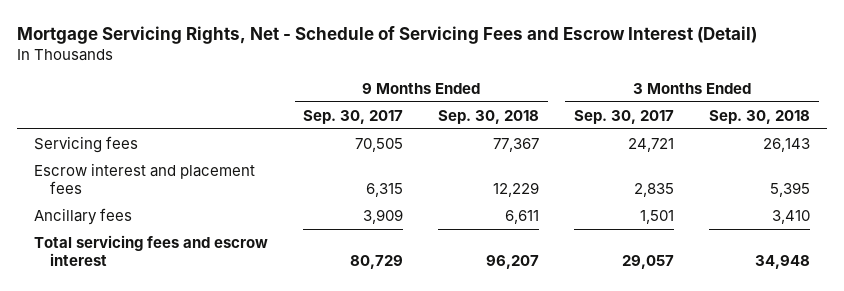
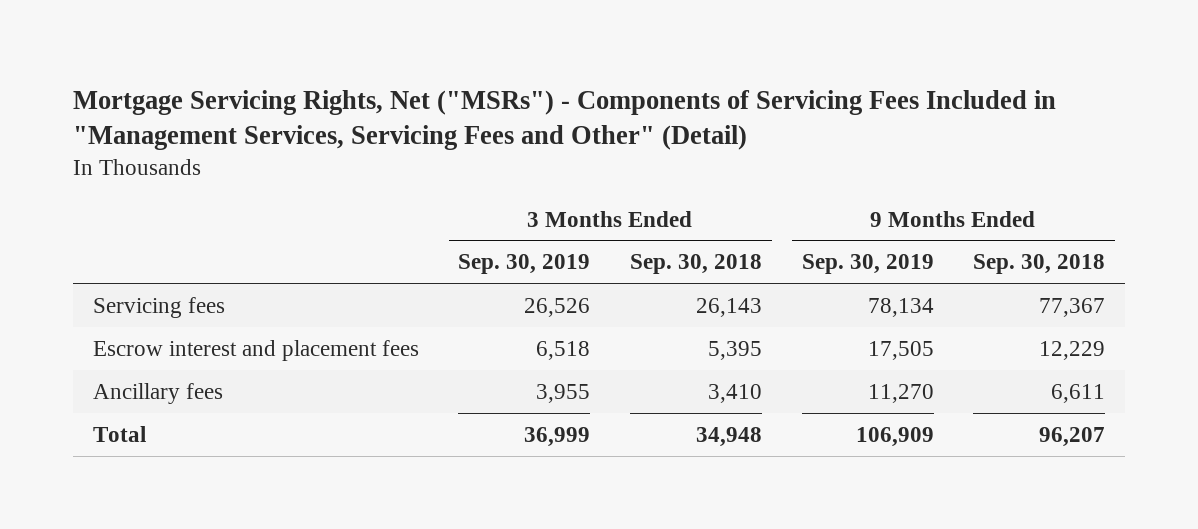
- Mortgage Servicing Rights, Net - Schedule of Servicing Fees and Escrow Interest (Detail)
+ Mortgage Servicing Rights, Net ("MSRs") - Components of Servicing Fees Included in "Management Services, Servicing Fees and Other" (Detail)
- | 9 Months Ended Sep. 30, 2017 | 9 Months Ended Sep. 30, 2018 | 3 Months Ended Sep. 30, 2017 | 3 Months Ended Sep. 30, 2018
+ | 3 Months Ended Sep. 30, 2019 | 3 Months Ended Sep. 30, 2018 | 9 Months Ended Sep. 30, 2019 | 9 Months Ended Sep. 30, 2018
- Total servicing fees and escrow interest | 80,729 | 96,207 | 29,057 | 34,948
+ Total | 36,999 | 34,948 | 106,909 | 96,207

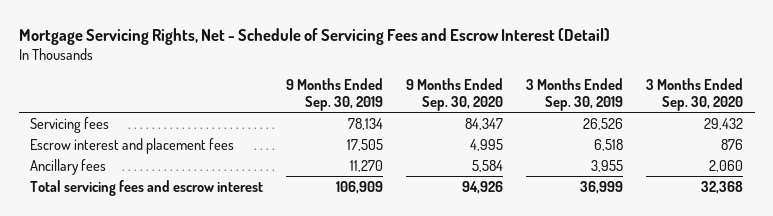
- Mortgage Servicing Rights, Net ("MSRs") - Components of Servicing Fees Included in "Management Services, Servicing Fees and Other" (Detail)
+ Mortgage Servicing Rights, Net - Schedule of Servicing Fees and Escrow Interest (Detail)
- | 3 Months Ended Sep. 30, 2019 | 3 Months Ended Sep. 30, 2018 | 9 Months Ended Sep. 30, 2019 | 9 Months Ended Sep. 30, 2018
+ | 9 Months Ended Sep. 30, 2019 | 9 Months Ended Sep. 30, 2020 | 3 Months Ended Sep. 30, 2019 | 3 Months Ended Sep. 30, 2020
- Total | 36,999 | 34,948 | 106,909 | 96,207
+ Total servicing fees and escrow interest | 106,909 | 94,926 | 36,999 | 32,368

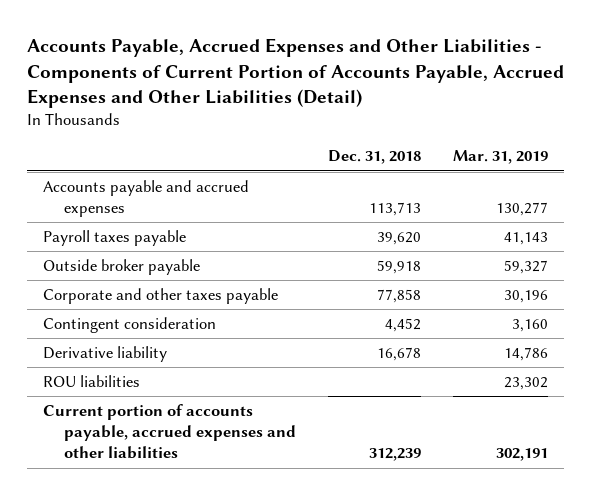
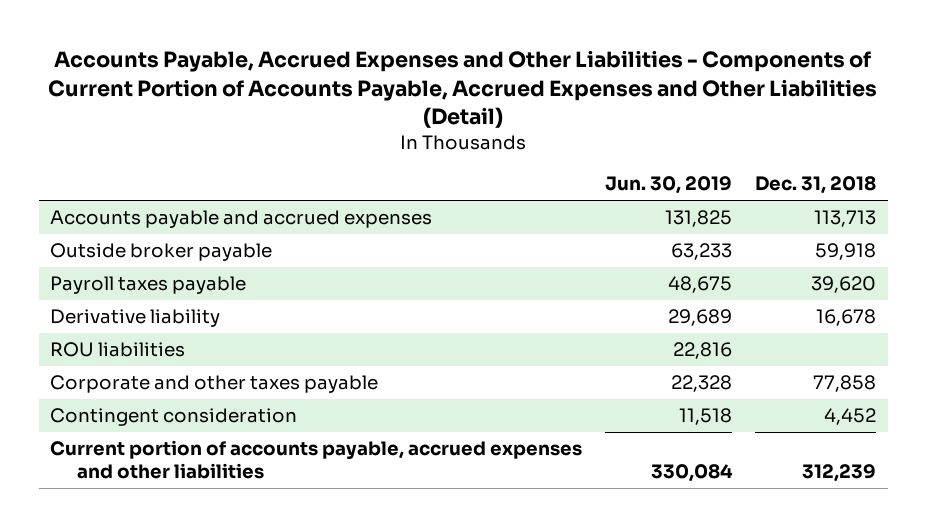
- | Dec. 31, 2018 | Mar. 31, 2019
+ | Jun. 30, 2019 | Dec. 31, 2018
moved down: Payroll taxes payable | 48,675 | 39,620
moved down: Corporate and other taxes payable | 22,328 | 77,858
moved down: Contingent consideration | 11,518 | 4,452

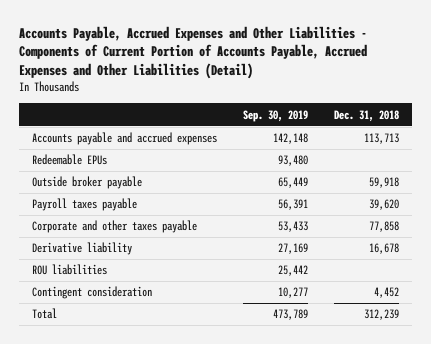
- | Jun. 30, 2019 | Dec. 31, 2018
+ | Sep. 30, 2019 | Dec. 31, 2018
+ Redeemable EPUs | 93,480 |
moved up: Corporate and other taxes payable | 53,433 | 77,858
- Current portion of accounts payable, accrued expenses and other liabilities | 330,084 | 312,239
+ Total | 473,789 | 312,239

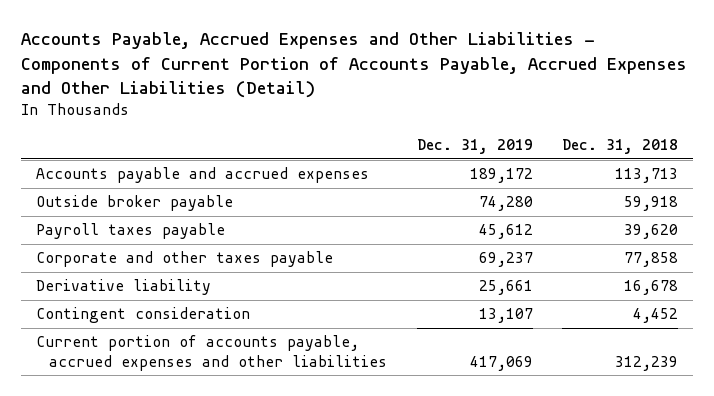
- | Sep. 30, 2019 | Dec. 31, 2018
+ | Dec. 31, 2019 | Dec. 31, 2018
- Redeemable EPUs | 93,480 |
- ROU liabilities | 25,442 |
- Total | 473,789 | 312,239
+ Current portion of accounts payable, accrued expenses and other liabilities | 417,069 | 312,239

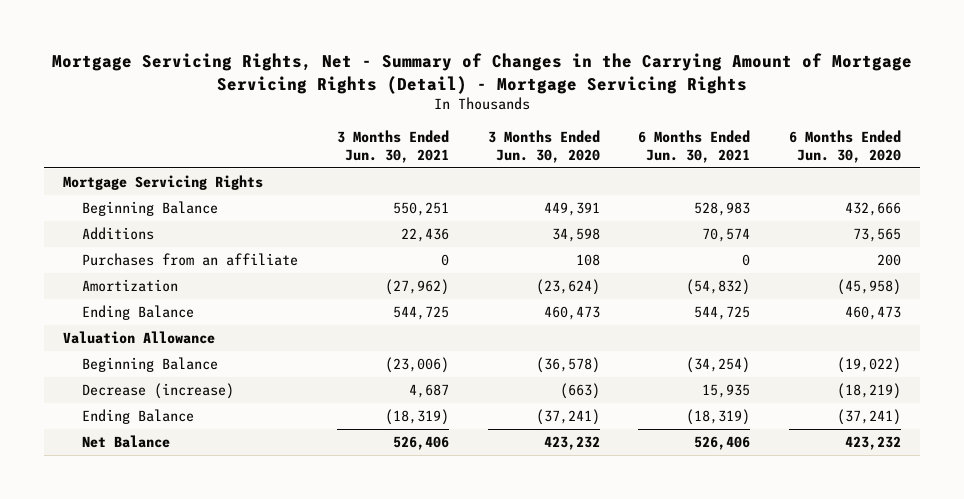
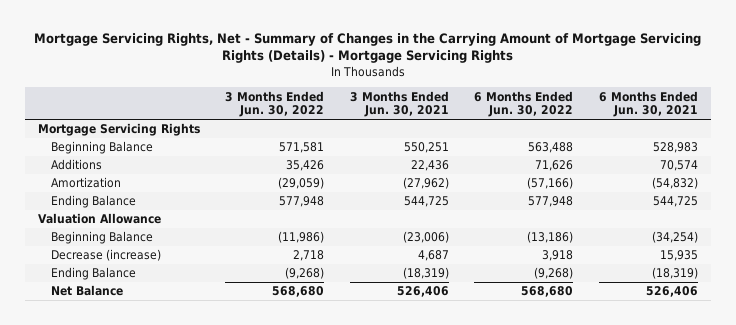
- Mortgage Servicing Rights, Net - Summary of Changes in the Carrying Amount of Mortgage Servicing Rights (Detail) - Mortgage Servicing Rights
+ Mortgage Servicing Rights, Net - Summary of Changes in the Carrying Amount of Mortgage Servicing Rights (Details) - Mortgage Servicing Rights
- | 3 Months Ended Jun. 30, 2021 | 3 Months Ended Jun. 30, 2020 | 6 Months Ended Jun. 30, 2021 | 6 Months Ended Jun. 30, 2020
+ | 3 Months Ended Jun. 30, 2022 | 3 Months Ended Jun. 30, 2021 | 6 Months Ended Jun. 30, 2022 | 6 Months Ended Jun. 30, 2021
- Purchases from an affiliate | 0 | 108 | 0 | 200

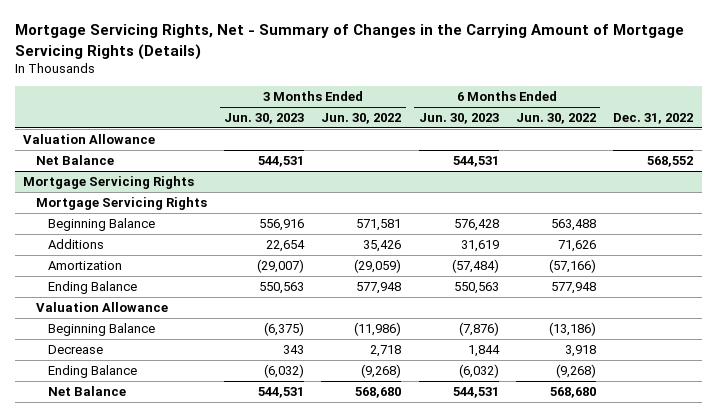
- Mortgage Servicing Rights, Net - Summary of Changes in the Carrying Amount of Mortgage Servicing Rights (Details) - Mortgage Servicing Rights
+ Mortgage Servicing Rights, Net - Summary of Changes in the Carrying Amount of Mortgage Servicing Rights (Details)
- | 3 Months Ended Jun. 30, 2022 | 3 Months Ended Jun. 30, 2021 | 6 Months Ended Jun. 30, 2022 | 6 Months Ended Jun. 30, 2021
+ | 3 Months Ended Jun. 30, 2023 | 3 Months Ended Jun. 30, 2022 | 6 Months Ended Jun. 30, 2023 | 6 Months Ended Jun. 30, 2022 | Dec. 31, 2022
+ Valuation Allowance
+ Net Balance | 544,531 | | 544,531 | | 568,552
+ Mortgage Servicing Rights
- Decrease (increase) | 2,718 | 4,687 | 3,918 | 15,935
+ Decrease | 343 | 2,718 | 1,844 | 3,918 |

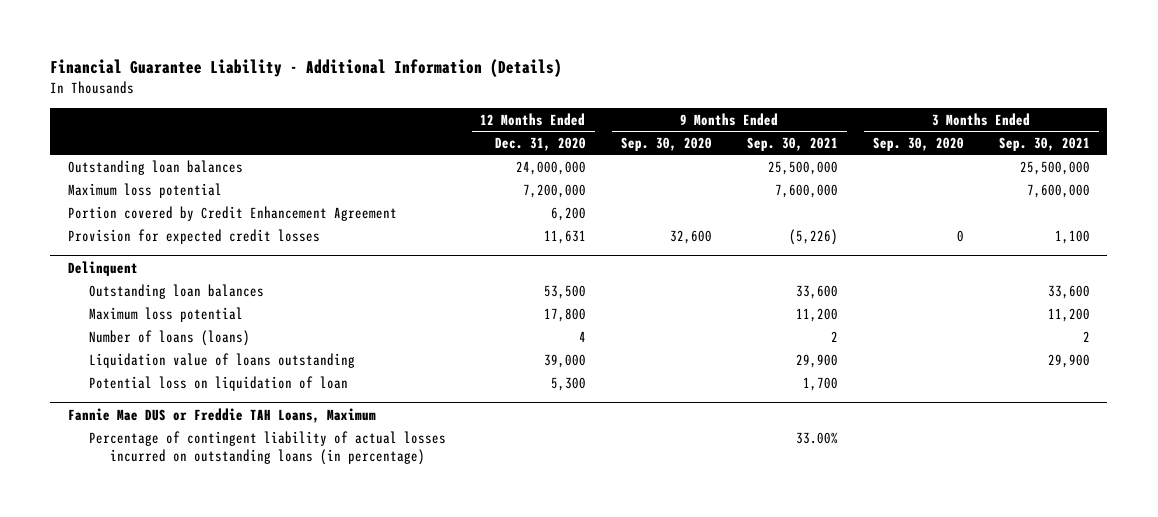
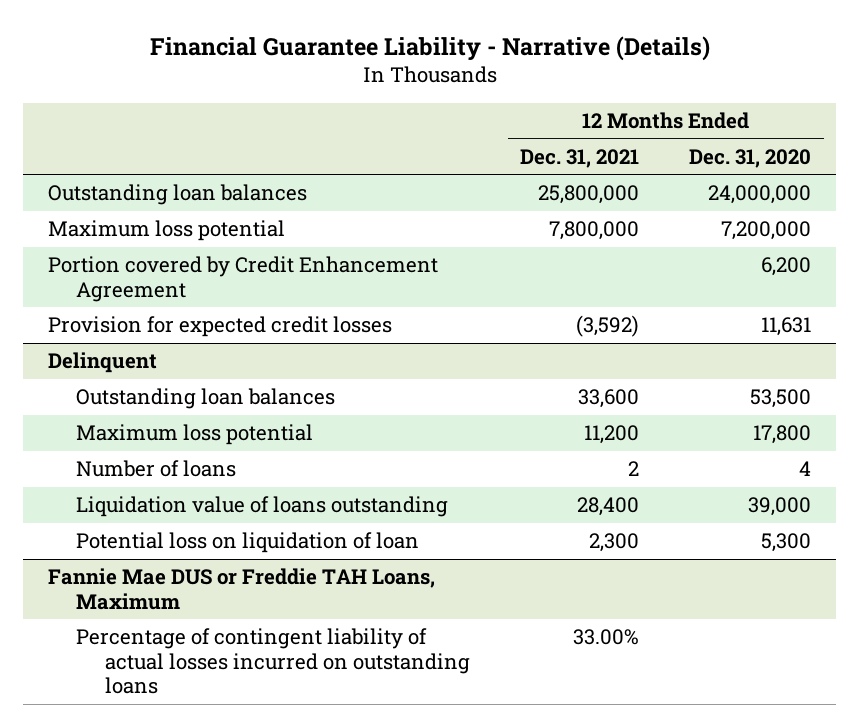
- Financial Guarantee Liability - Additional Information (Details)
+ Financial Guarantee Liability - Narrative (Details)
- | 12 Months Ended Dec. 31, 2020 | 9 Months Ended Sep. 30, 2020 | 9 Months Ended Sep. 30, 2021 | 3 Months Ended Sep. 30, 2020 | 3 Months Ended Sep. 30, 2021
+ | 12 Months Ended Dec. 31, 2021 | 12 Months Ended Dec. 31, 2020
@ Delinquent
- Number of loans (loans) | 4 | | 2 | | 2
+ Number of loans | 2 | 4
@ Fannie Mae DUS or Freddie TAH Loans, Maximum
- Percentage of contingent liability of actual losses incurred on outstanding loans (in percentage) | | | 33.00% | |
+ Percentage of contingent liability of actual losses incurred on outstanding loans | 33.00% |

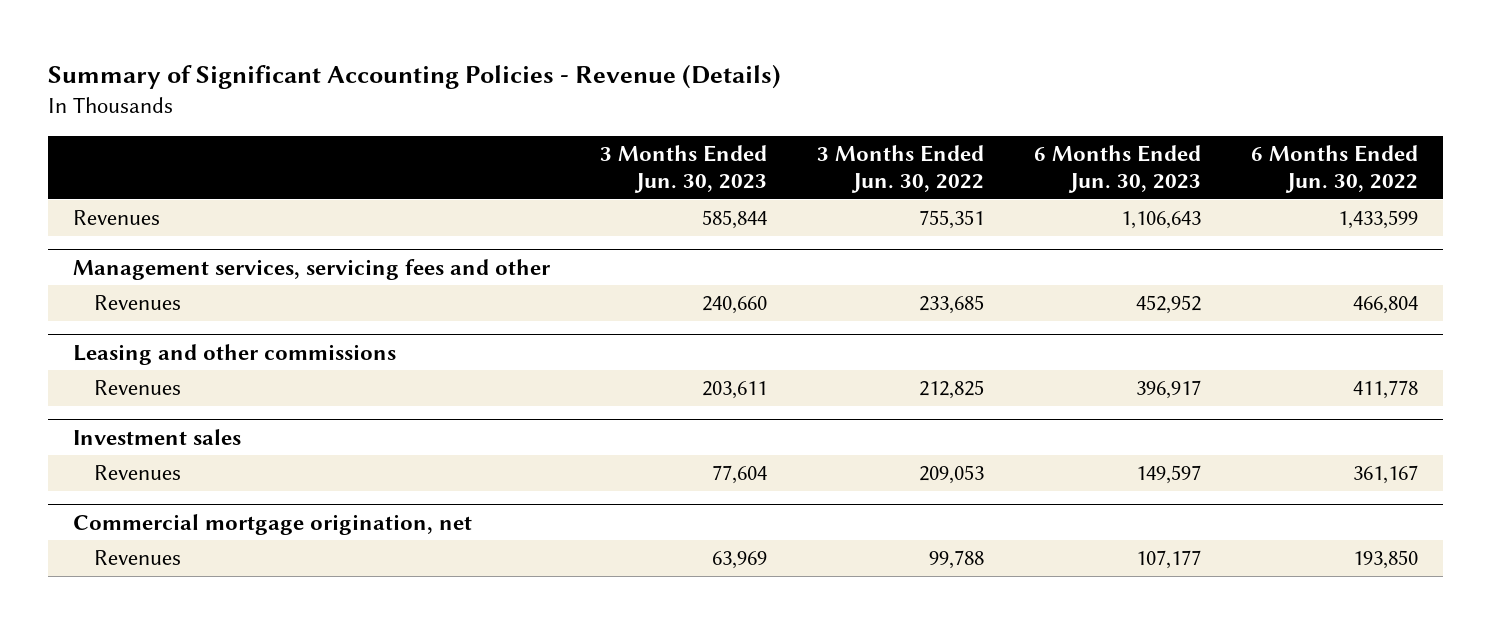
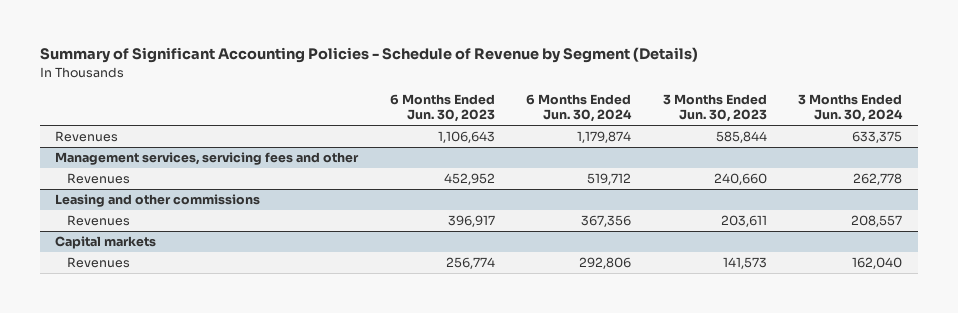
- Summary of Significant Accounting Policies - Revenue (Details)
+ Summary of Significant Accounting Policies - Schedule of Revenue by Segment (Details)
- | 3 Months Ended Jun. 30, 2023 | 3 Months Ended Jun. 30, 2022 | 6 Months Ended Jun. 30, 2023 | 6 Months Ended Jun. 30, 2022
+ | 6 Months Ended Jun. 30, 2023 | 6 Months Ended Jun. 30, 2024 | 3 Months Ended Jun. 30, 2023 | 3 Months Ended Jun. 30, 2024
- Investment sales
- Revenues | 77,604 | 209,053 | 149,597 | 361,167
- Commercial mortgage origination, net
- Revenues | 63,969 | 99,788 | 107,177 | 193,850
+ Capital markets
+ Revenues | 256,774 | 292,806 | 141,573 | 162,040

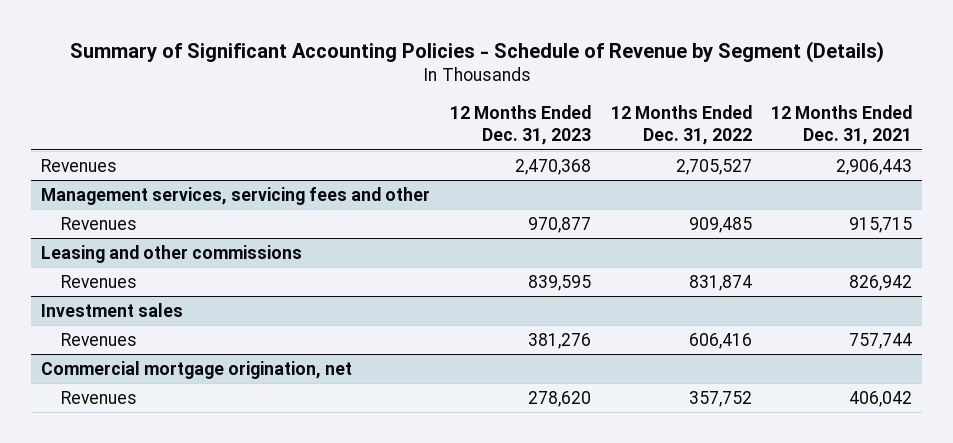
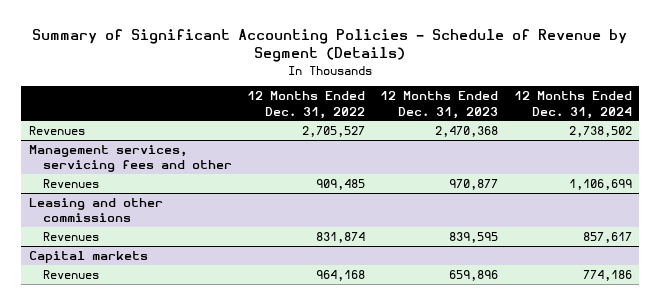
- | 12 Months Ended Dec. 31, 2023 | 12 Months Ended Dec. 31, 2022 | 12 Months Ended Dec. 31, 2021
+ | 12 Months Ended Dec. 31, 2022 | 12 Months Ended Dec. 31, 2023 | 12 Months Ended Dec. 31, 2024
- Investment sales
- Revenues | 381,276 | 606,416 | 757,744
- Commercial mortgage origination, net
- Revenues | 278,620 | 357,752 | 406,042
+ Capital markets
+ Revenues | 964,168 | 659,896 | 774,186

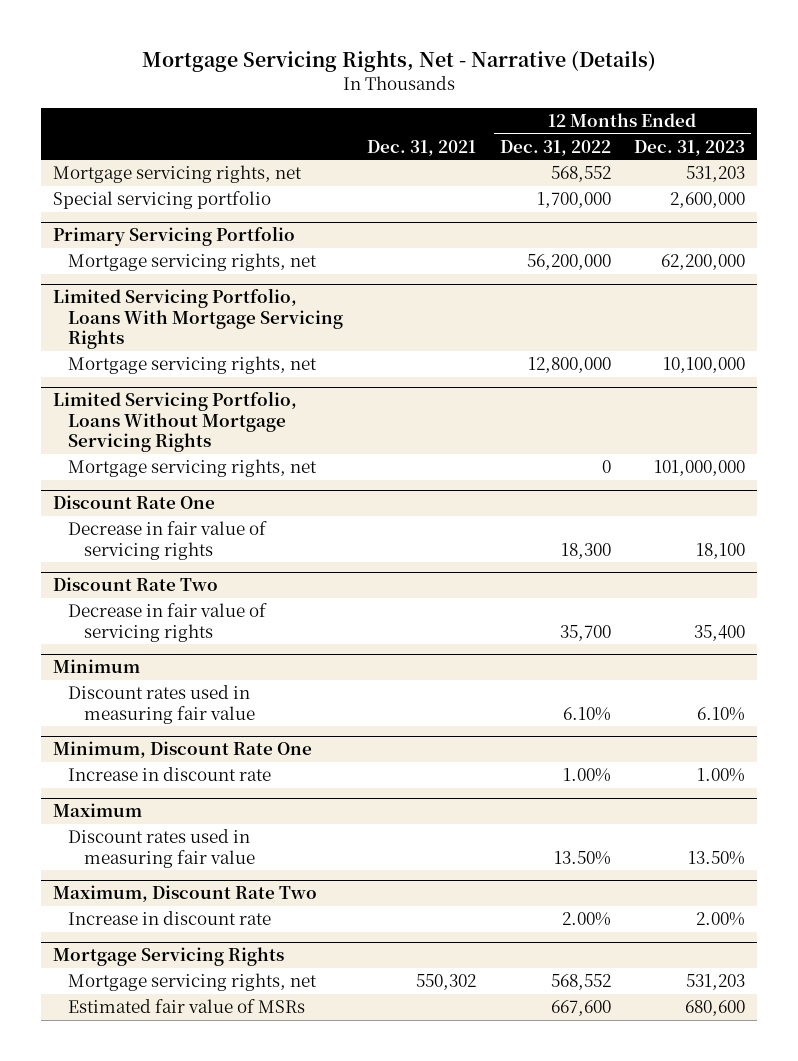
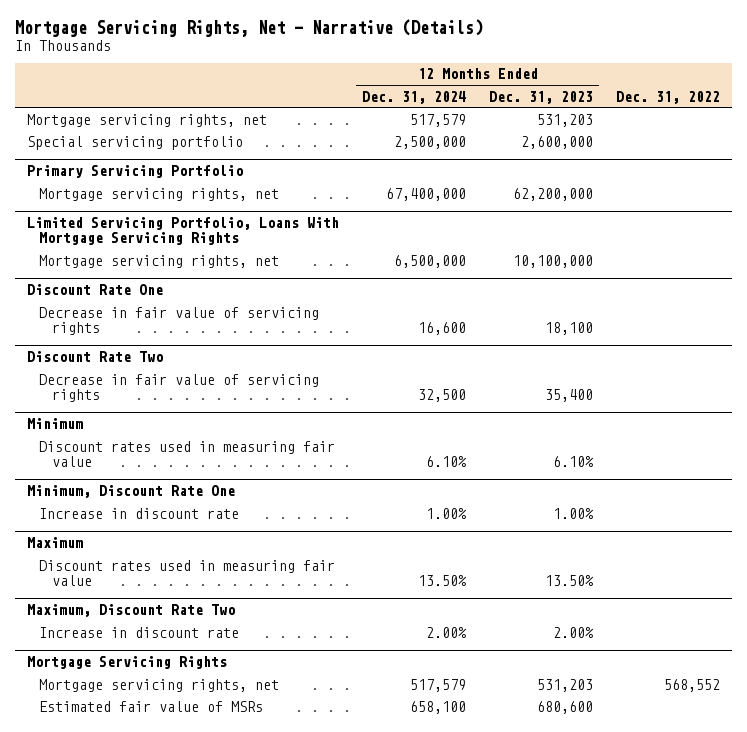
- | Dec. 31, 2021 | 12 Months Ended Dec. 31, 2022 | 12 Months Ended Dec. 31, 2023
+ | 12 Months Ended Dec. 31, 2024 | 12 Months Ended Dec. 31, 2023 | Dec. 31, 2022
- Limited Servicing Portfolio, Loans Without Mortgage Servicing Rights
- Mortgage servicing rights, net | | 0 | 101,000,000

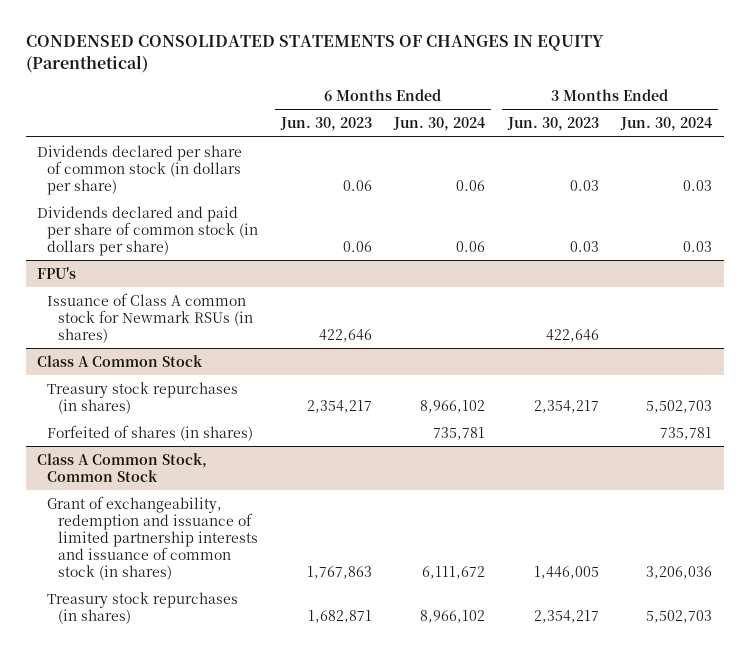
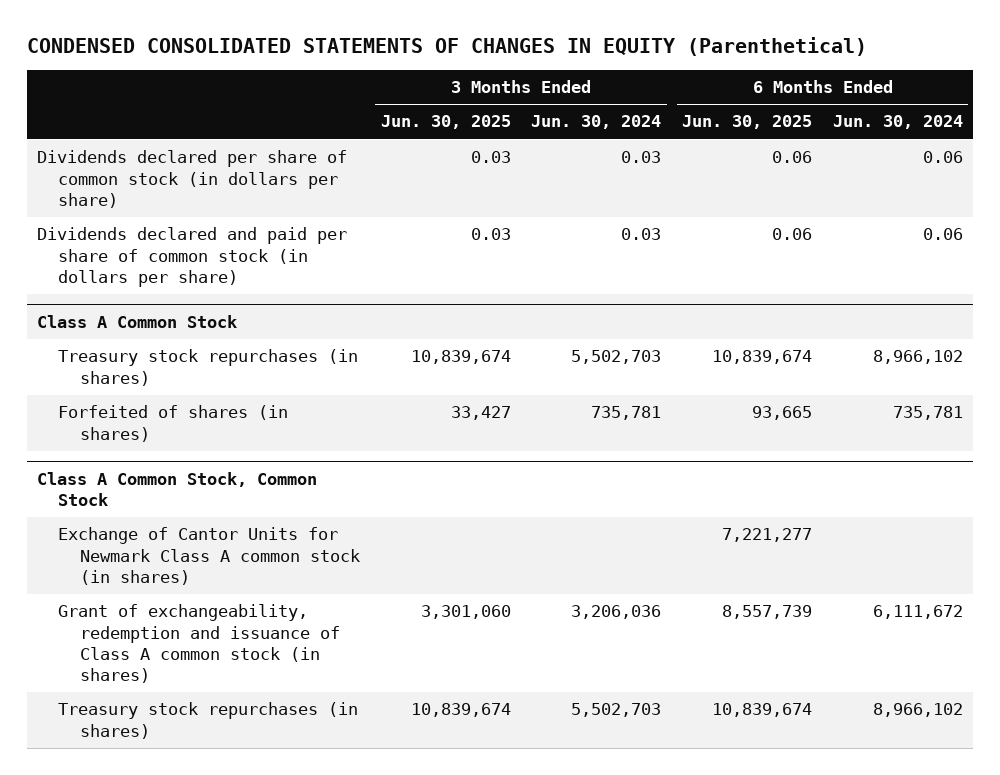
- | 6 Months Ended Jun. 30, 2023 | 6 Months Ended Jun. 30, 2024 | 3 Months Ended Jun. 30, 2023 | 3 Months Ended Jun. 30, 2024
+ | 3 Months Ended Jun. 30, 2025 | 3 Months Ended Jun. 30, 2024 | 6 Months Ended Jun. 30, 2025 | 6 Months Ended Jun. 30, 2024
- FPU's
- Issuance of Class A common stock for Newmark RSUs (in shares) | 422,646 | | 422,646 |
@ Class A Common Stock, Common Stock
- Grant of exchangeability, redemption and issuance of limited partnership interests and issuance of common stock (in shares) | 1,767,863 | 6,111,672 | 1,446,005 | 3,206,036
+ Exchange of Cantor Units for Newmark Class A common stock (in shares) | | | 7,221,277 |
+ Grant of exchangeability, redemption and issuance of Class A common stock (in shares) | 3,301,060 | 3,206,036 | 8,557,739 | 6,111,672

